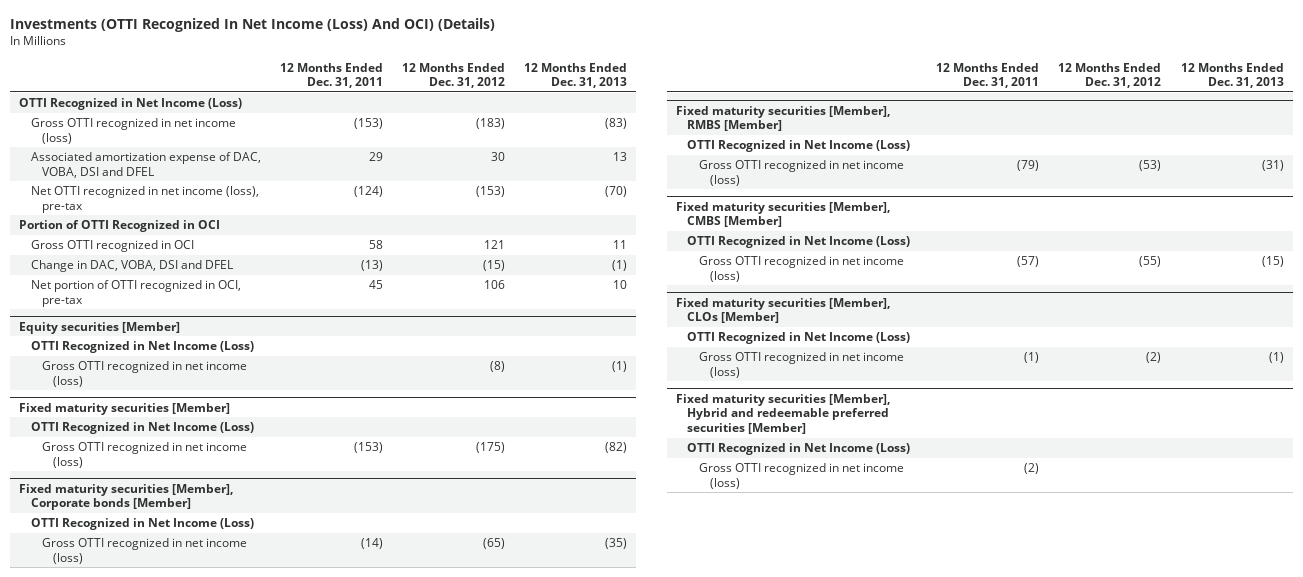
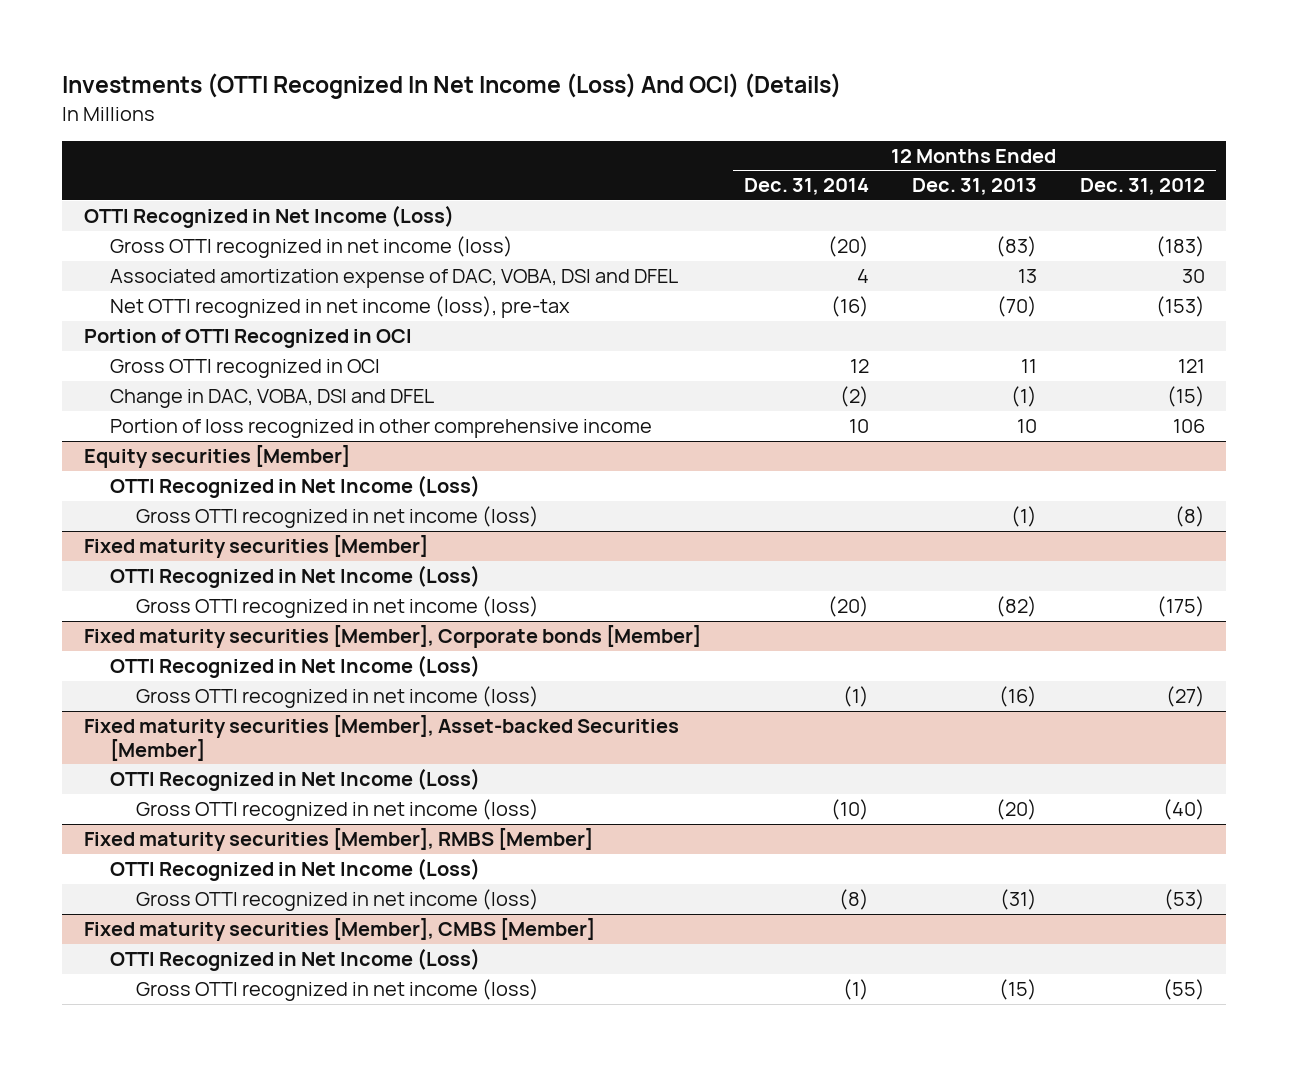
- | 12 Months Ended Dec. 31, 2011 | 12 Months Ended Dec. 31, 2012 | 12 Months Ended Dec. 31, 2013
+ | 12 Months Ended Dec. 31, 2014 | 12 Months Ended Dec. 31, 2013 | 12 Months Ended Dec. 31, 2012
- Net portion of OTTI recognized in OCI, pre-tax | 45 | 106 | 10
+ Portion of loss recognized in other comprehensive income | 10 | 10 | 106
@ Fixed maturity securities [Member], Corporate bonds [Member]
- Gross OTTI recognized in net income (loss) | (14) | (65) | (35)
+ Gross OTTI recognized in net income (loss) | (1) | (16) | (27)
+ Fixed maturity securities [Member], Asset-backed Securities [Member]
+ OTTI Recognized in Net Income (Loss)
+ Gross OTTI recognized in net income (loss) | (10) | (20) | (40)
- Fixed maturity securities [Member], CLOs [Member]
- OTTI Recognized in Net Income (Loss)
- Gross OTTI recognized in net income (loss) | (1) | (2) | (1)
- Fixed maturity securities [Member], Hybrid and redeemable preferred securities [Member]
- OTTI Recognized in Net Income (Loss)
- Gross OTTI recognized in net income (loss) | (2) | |

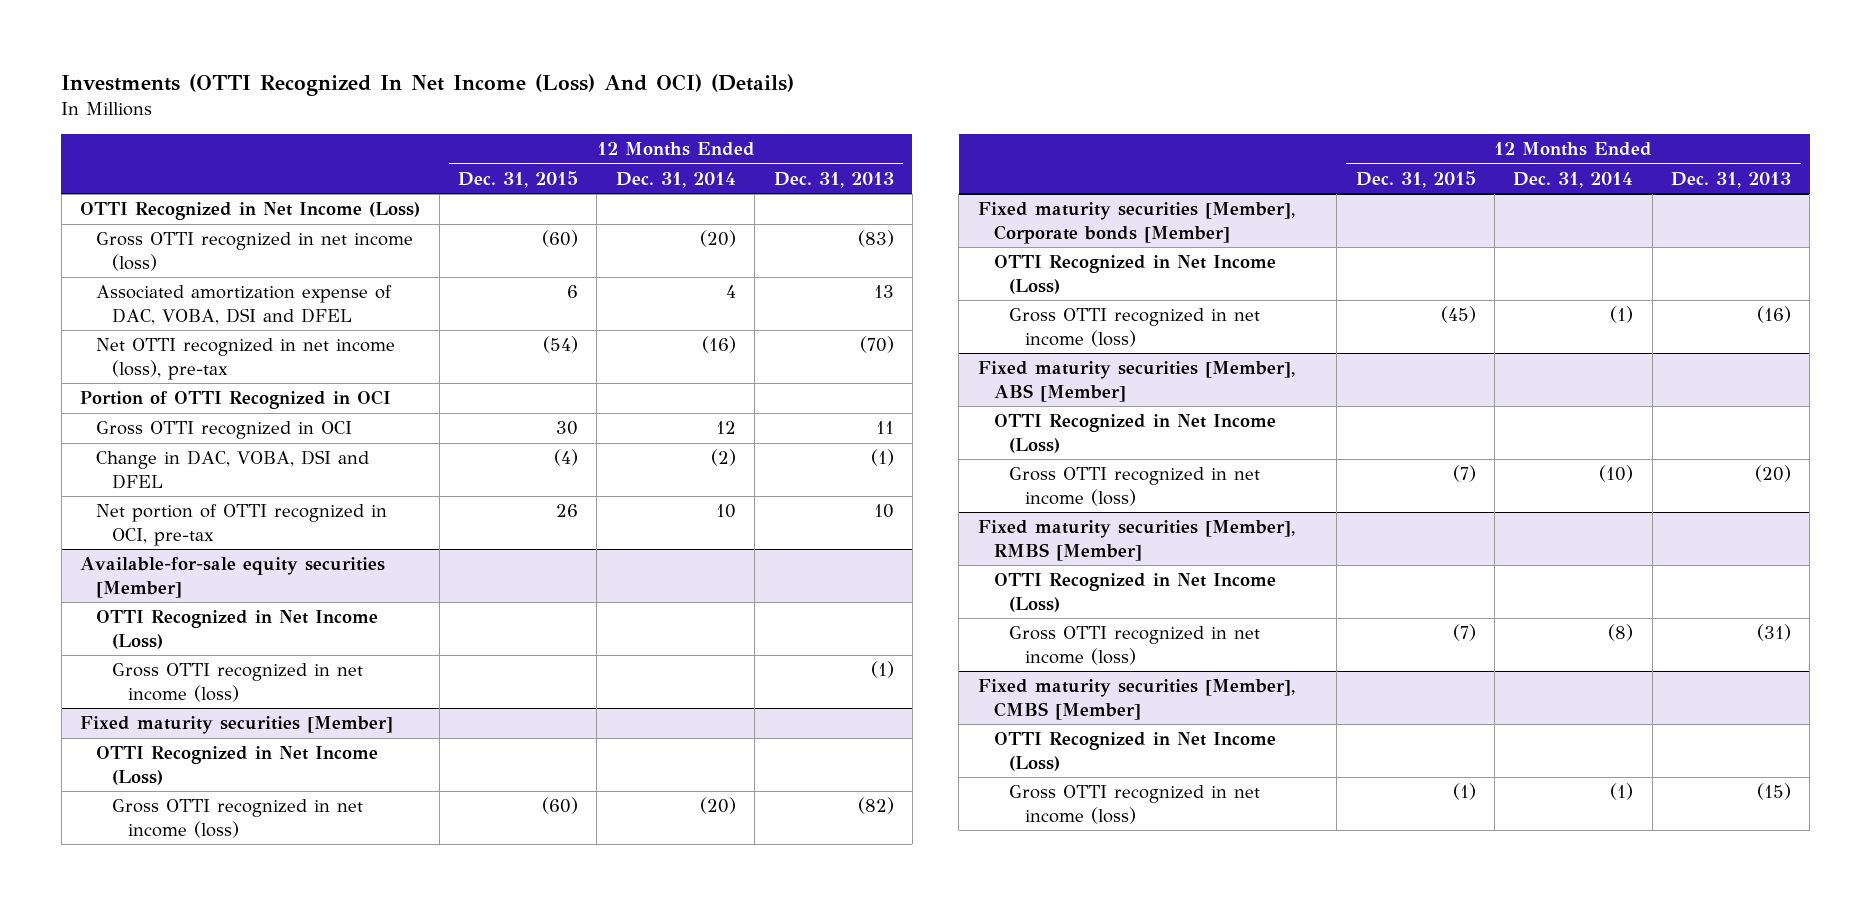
- | 12 Months Ended Dec. 31, 2014 | 12 Months Ended Dec. 31, 2013 | 12 Months Ended Dec. 31, 2012
+ | 12 Months Ended Dec. 31, 2015 | 12 Months Ended Dec. 31, 2014 | 12 Months Ended Dec. 31, 2013
- Portion of loss recognized in other comprehensive income | 10 | 10 | 106
- Equity securities [Member]
+ Net portion of OTTI recognized in OCI, pre-tax | 26 | 10 | 10
+ Available-for-sale equity securities [Member]
- Fixed maturity securities [Member], Asset-backed Securities [Member]
+ Fixed maturity securities [Member], ABS [Member]

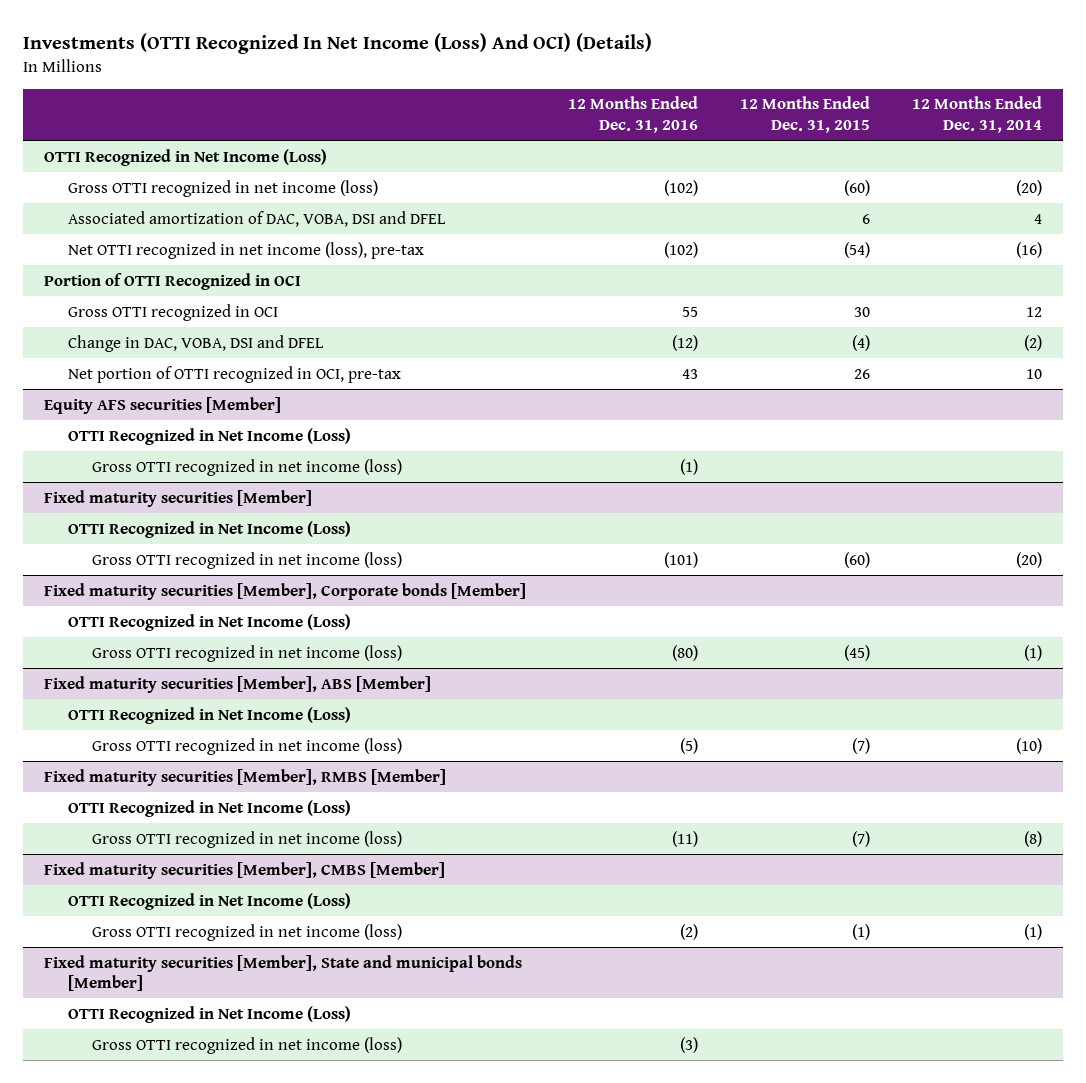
- | 12 Months Ended Dec. 31, 2015 | 12 Months Ended Dec. 31, 2014 | 12 Months Ended Dec. 31, 2013
+ | 12 Months Ended Dec. 31, 2016 | 12 Months Ended Dec. 31, 2015 | 12 Months Ended Dec. 31, 2014
- Associated amortization expense of DAC, VOBA, DSI and DFEL | 6 | 4 | 13
+ Associated amortization of DAC, VOBA, DSI and DFEL | | 6 | 4
- Available-for-sale equity securities [Member]
+ Equity AFS securities [Member]
+ Fixed maturity securities [Member], State and municipal bonds [Member]
+ OTTI Recognized in Net Income (Loss)
+ Gross OTTI recognized in net income (loss) | (3) | |

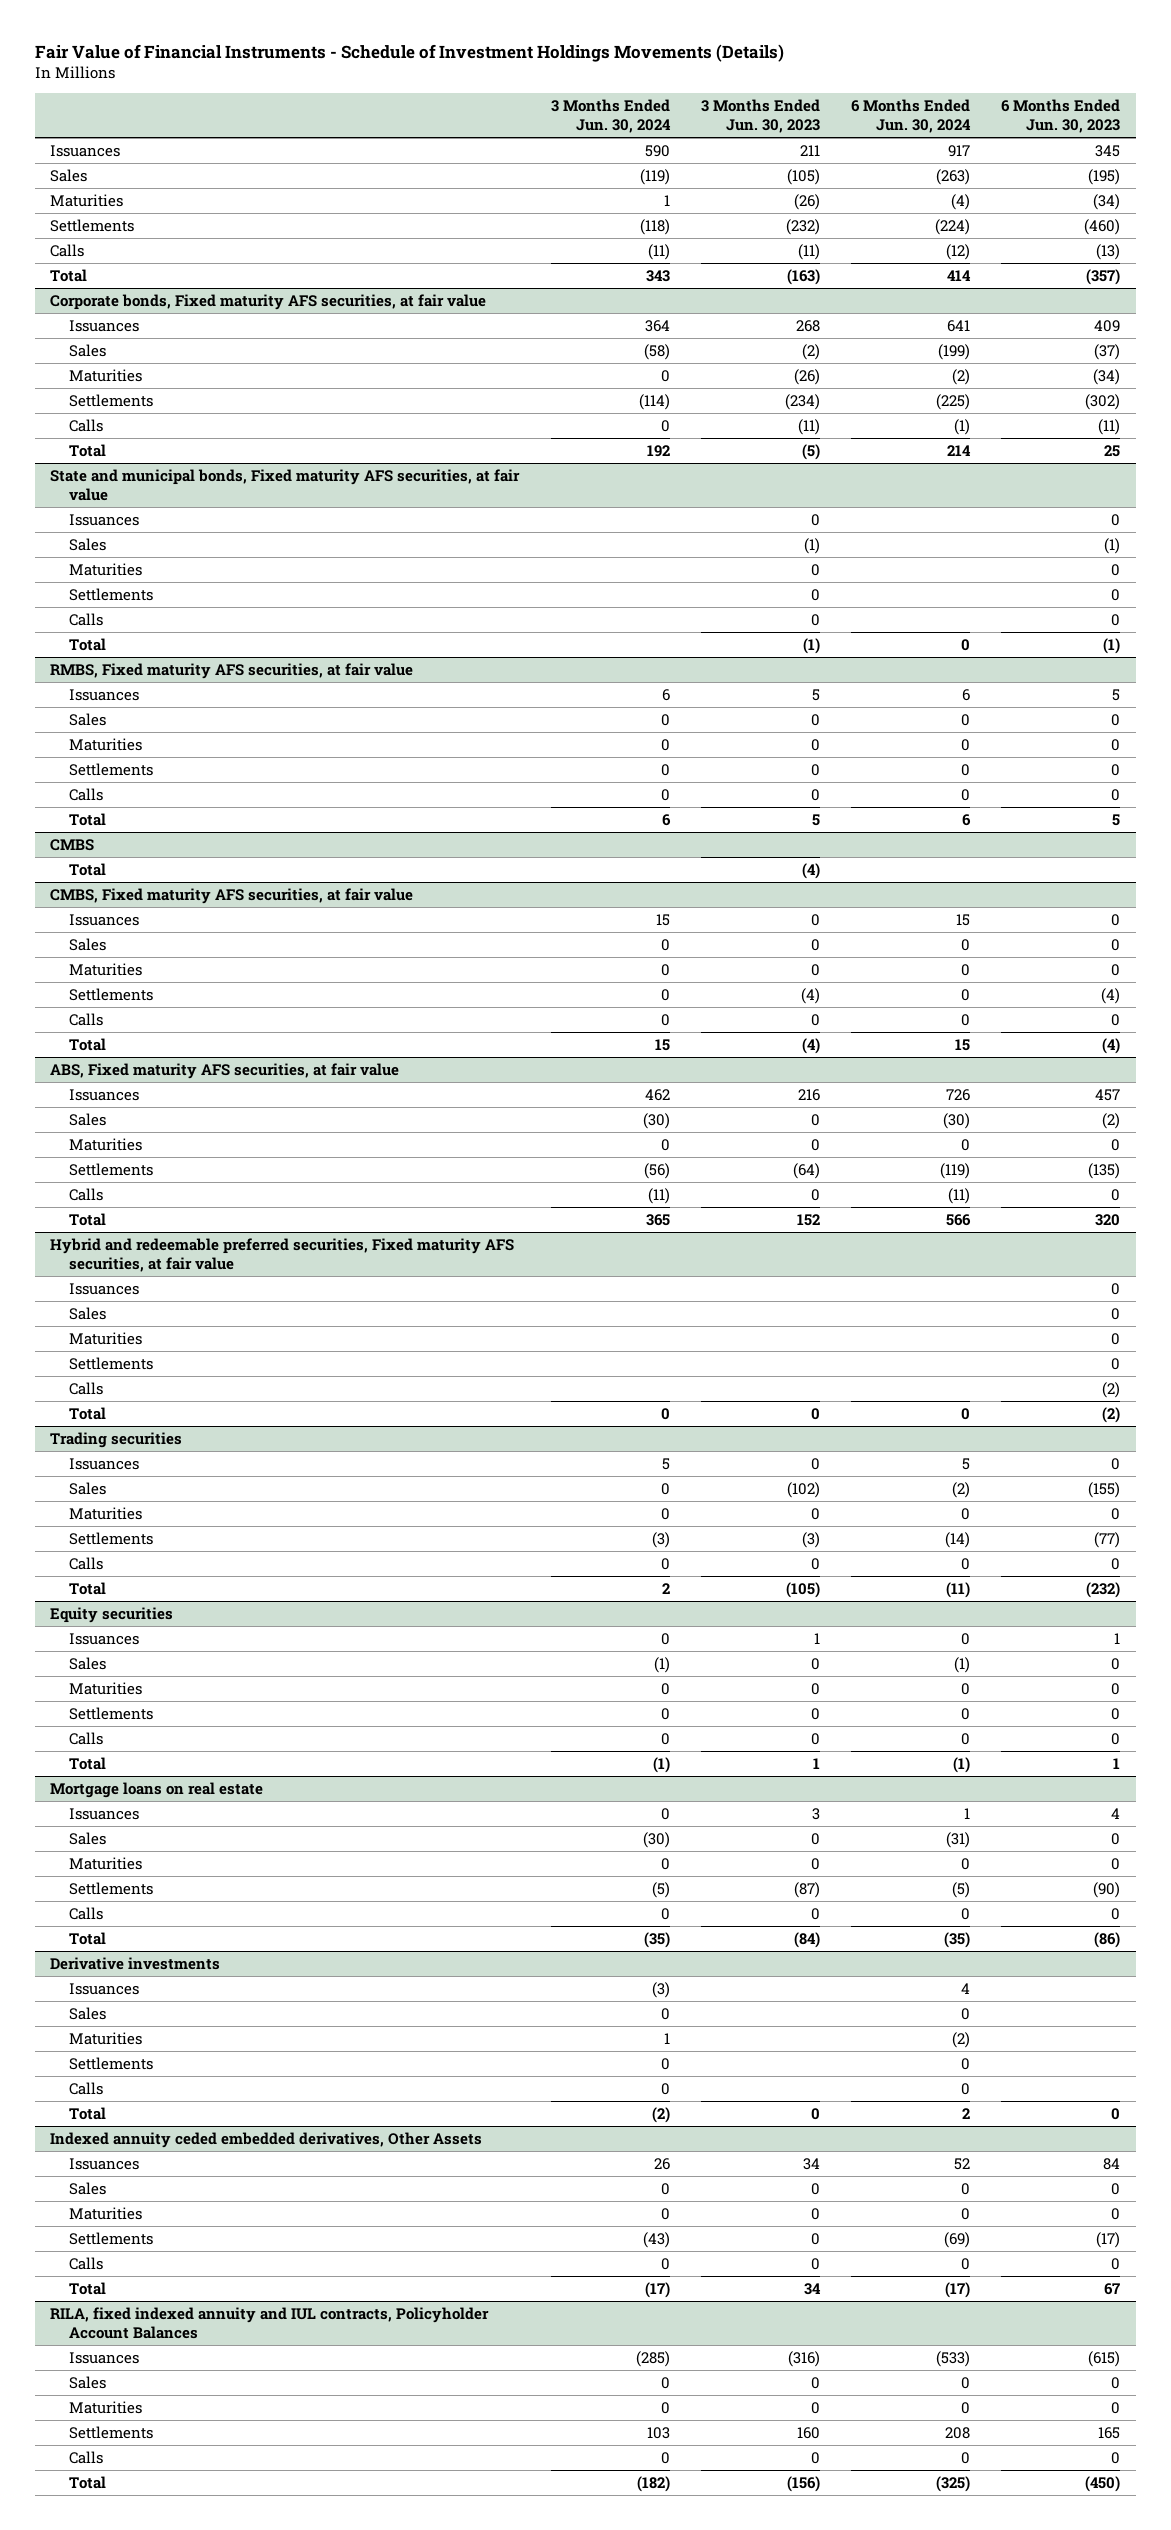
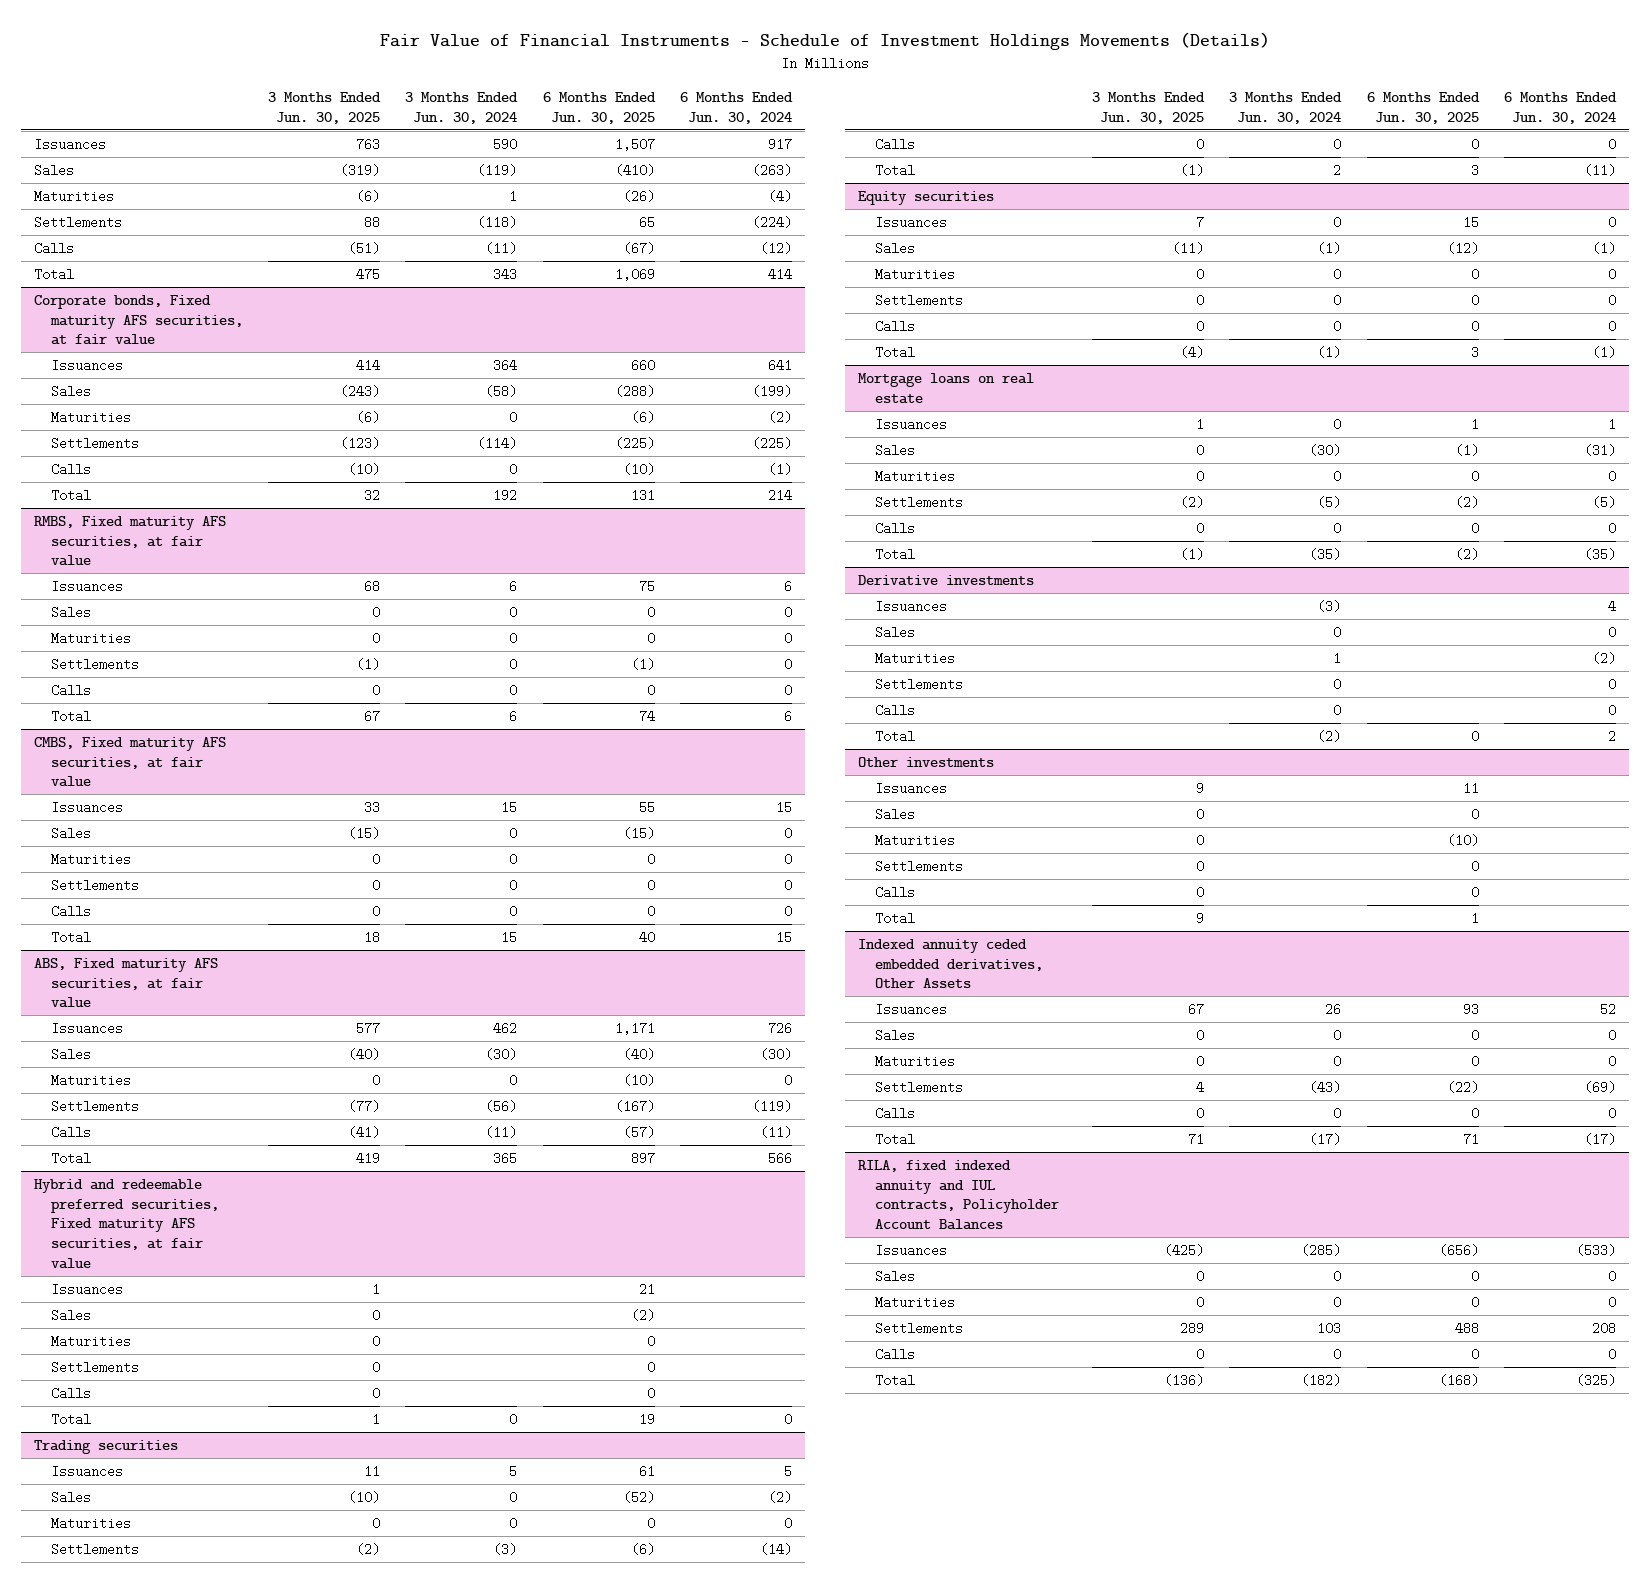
- | 3 Months Ended Jun. 30, 2024 | 3 Months Ended Jun. 30, 2023 | 6 Months Ended Jun. 30, 2024 | 6 Months Ended Jun. 30, 2023
+ | 3 Months Ended Jun. 30, 2025 | 3 Months Ended Jun. 30, 2024 | 6 Months Ended Jun. 30, 2025 | 6 Months Ended Jun. 30, 2024
- State and municipal bonds, Fixed maturity AFS securities, at fair value
- Issuances | | 0 | | 0
- Sales | | (1) | | (1)
- Maturities | | 0 | | 0
- Settlements | | 0 | | 0
- Calls | | 0 | | 0
- Total | | (1) | 0 | (1)
- CMBS
- Total | | (4) | |
+ Other investments
+ Issuances | 9 | | 11 |
+ Sales | 0 | | 0 |
+ Maturities | 0 | | (10) |
+ Settlements | 0 | | 0 |
+ Calls | 0 | | 0 |
+ Total | 9 | | 1 |

